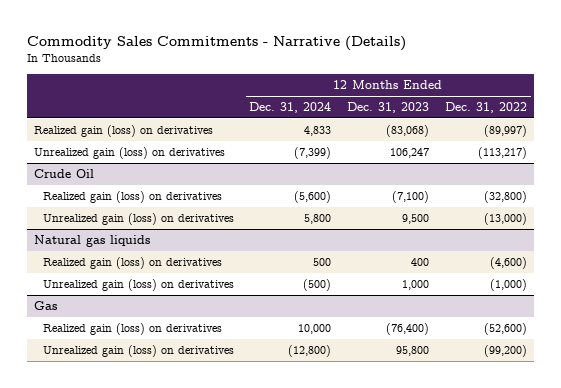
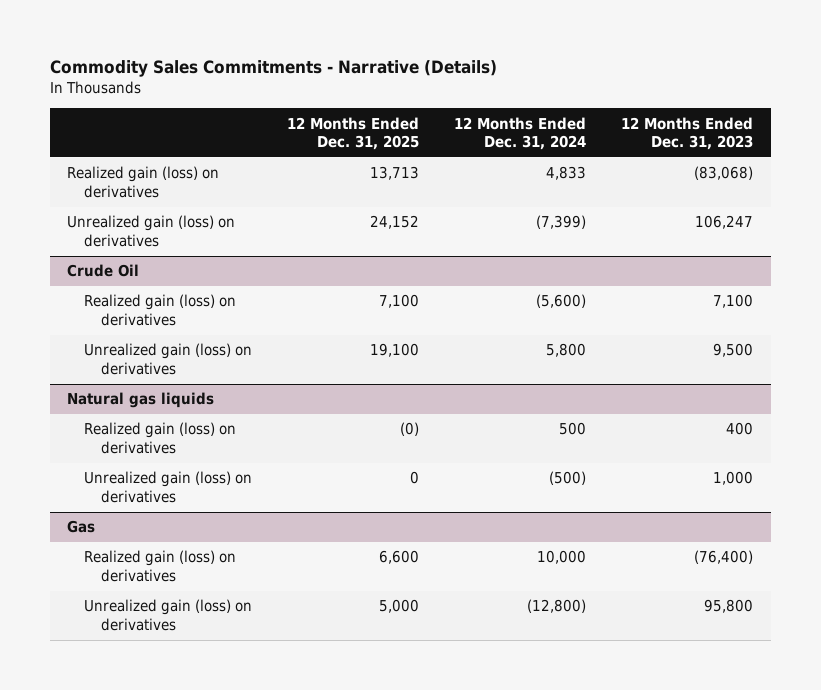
- | 12 Months Ended Dec. 31, 2024 | 12 Months Ended Dec. 31, 2023 | 12 Months Ended Dec. 31, 2022
+ | 12 Months Ended Dec. 31, 2025 | 12 Months Ended Dec. 31, 2024 | 12 Months Ended Dec. 31, 2023
@ Crude Oil
- Realized gain (loss) on derivatives | (5,600) | (7,100) | (32,800)
+ Realized gain (loss) on derivatives | 7,100 | (5,600) | 7,100

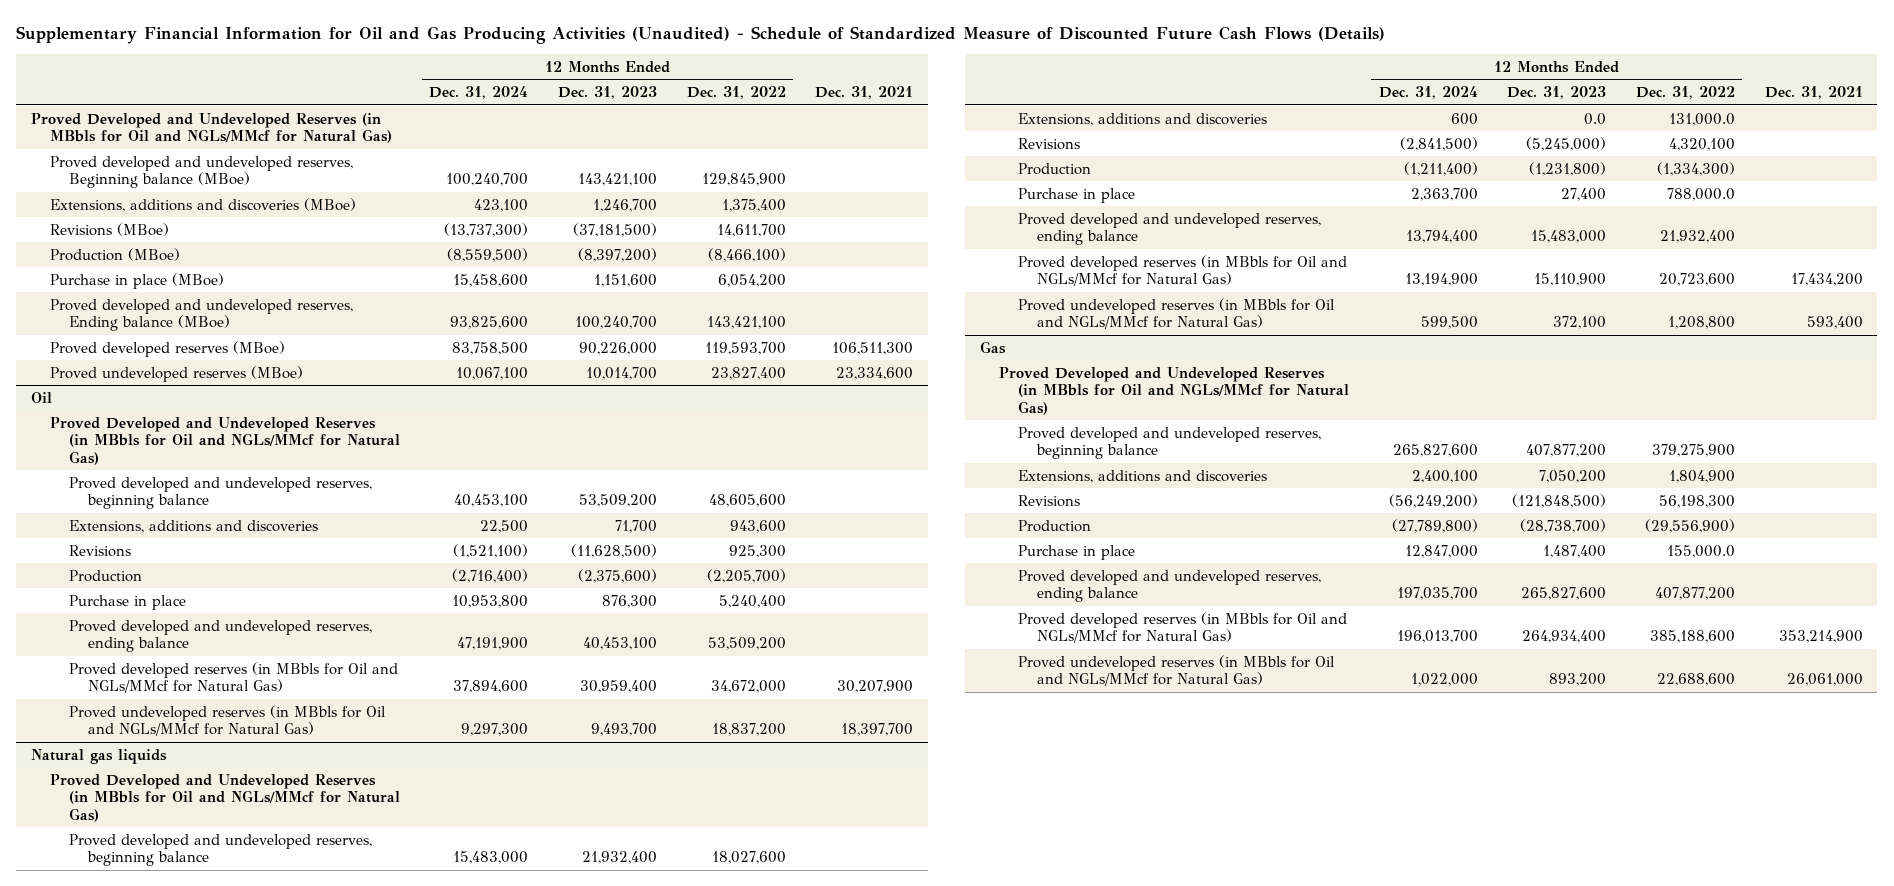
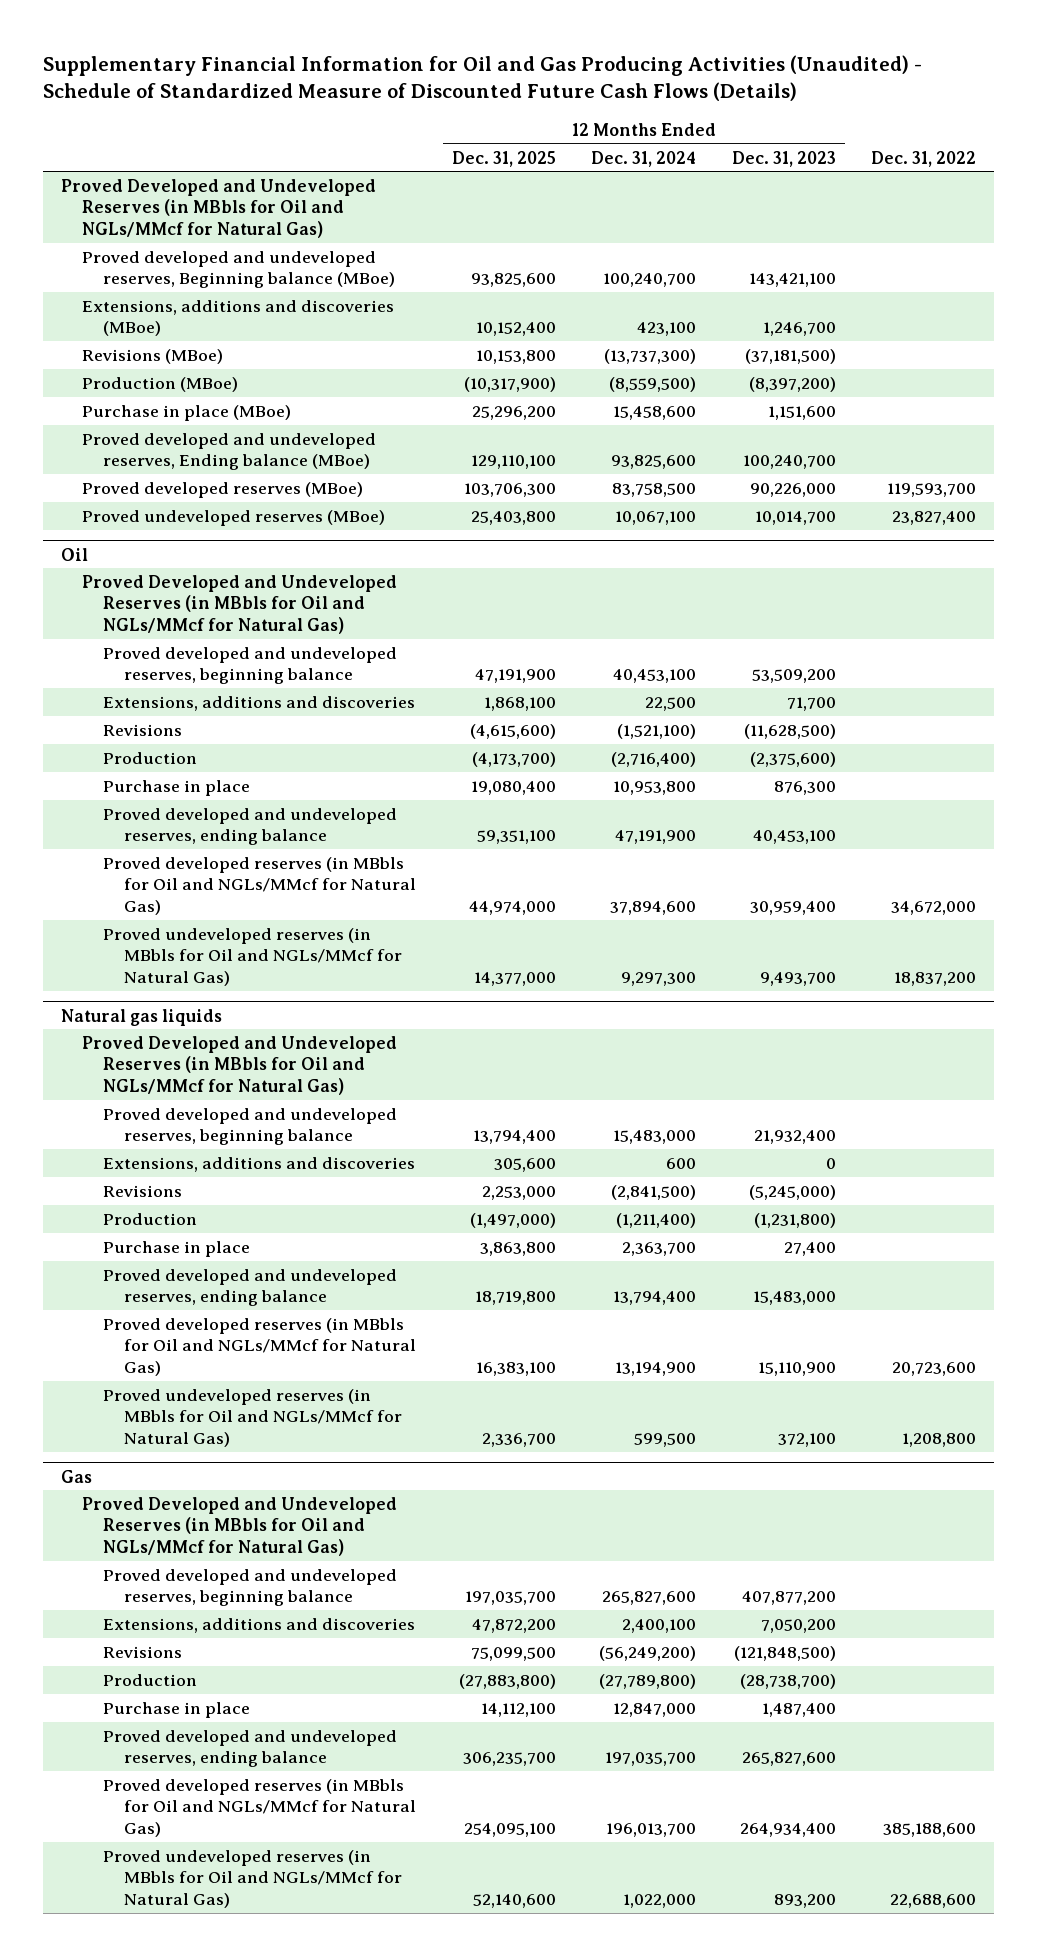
- | 12 Months Ended Dec. 31, 2024 | 12 Months Ended Dec. 31, 2023 | 12 Months Ended Dec. 31, 2022 | Dec. 31, 2021
+ | 12 Months Ended Dec. 31, 2025 | 12 Months Ended Dec. 31, 2024 | 12 Months Ended Dec. 31, 2023 | Dec. 31, 2022
@ Natural gas liquids
- Extensions, additions and discoveries | 600 | 0.0 | 131,000.0 |
+ Extensions, additions and discoveries | 305,600 | 600 | 0 |

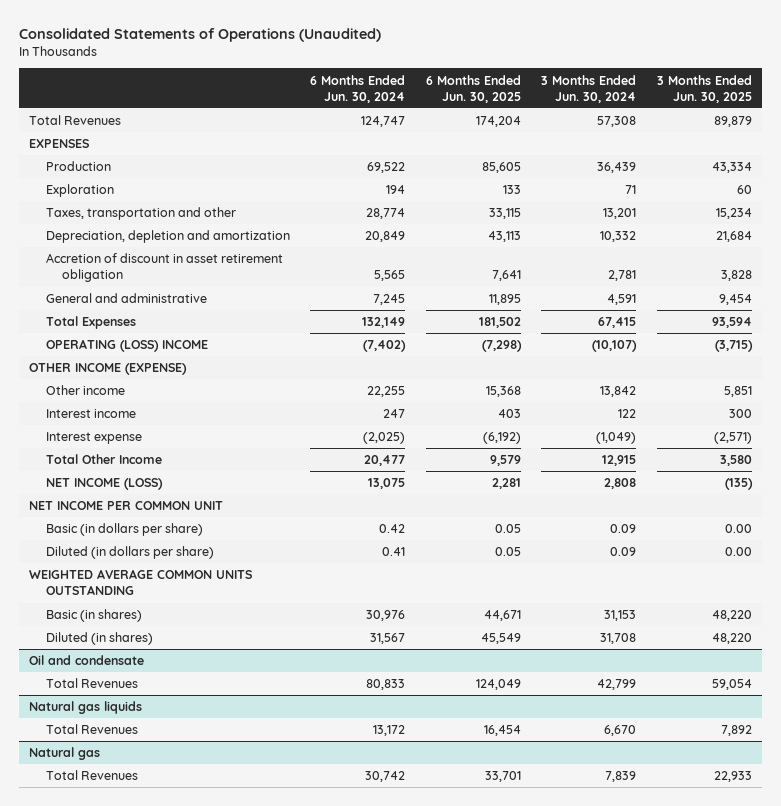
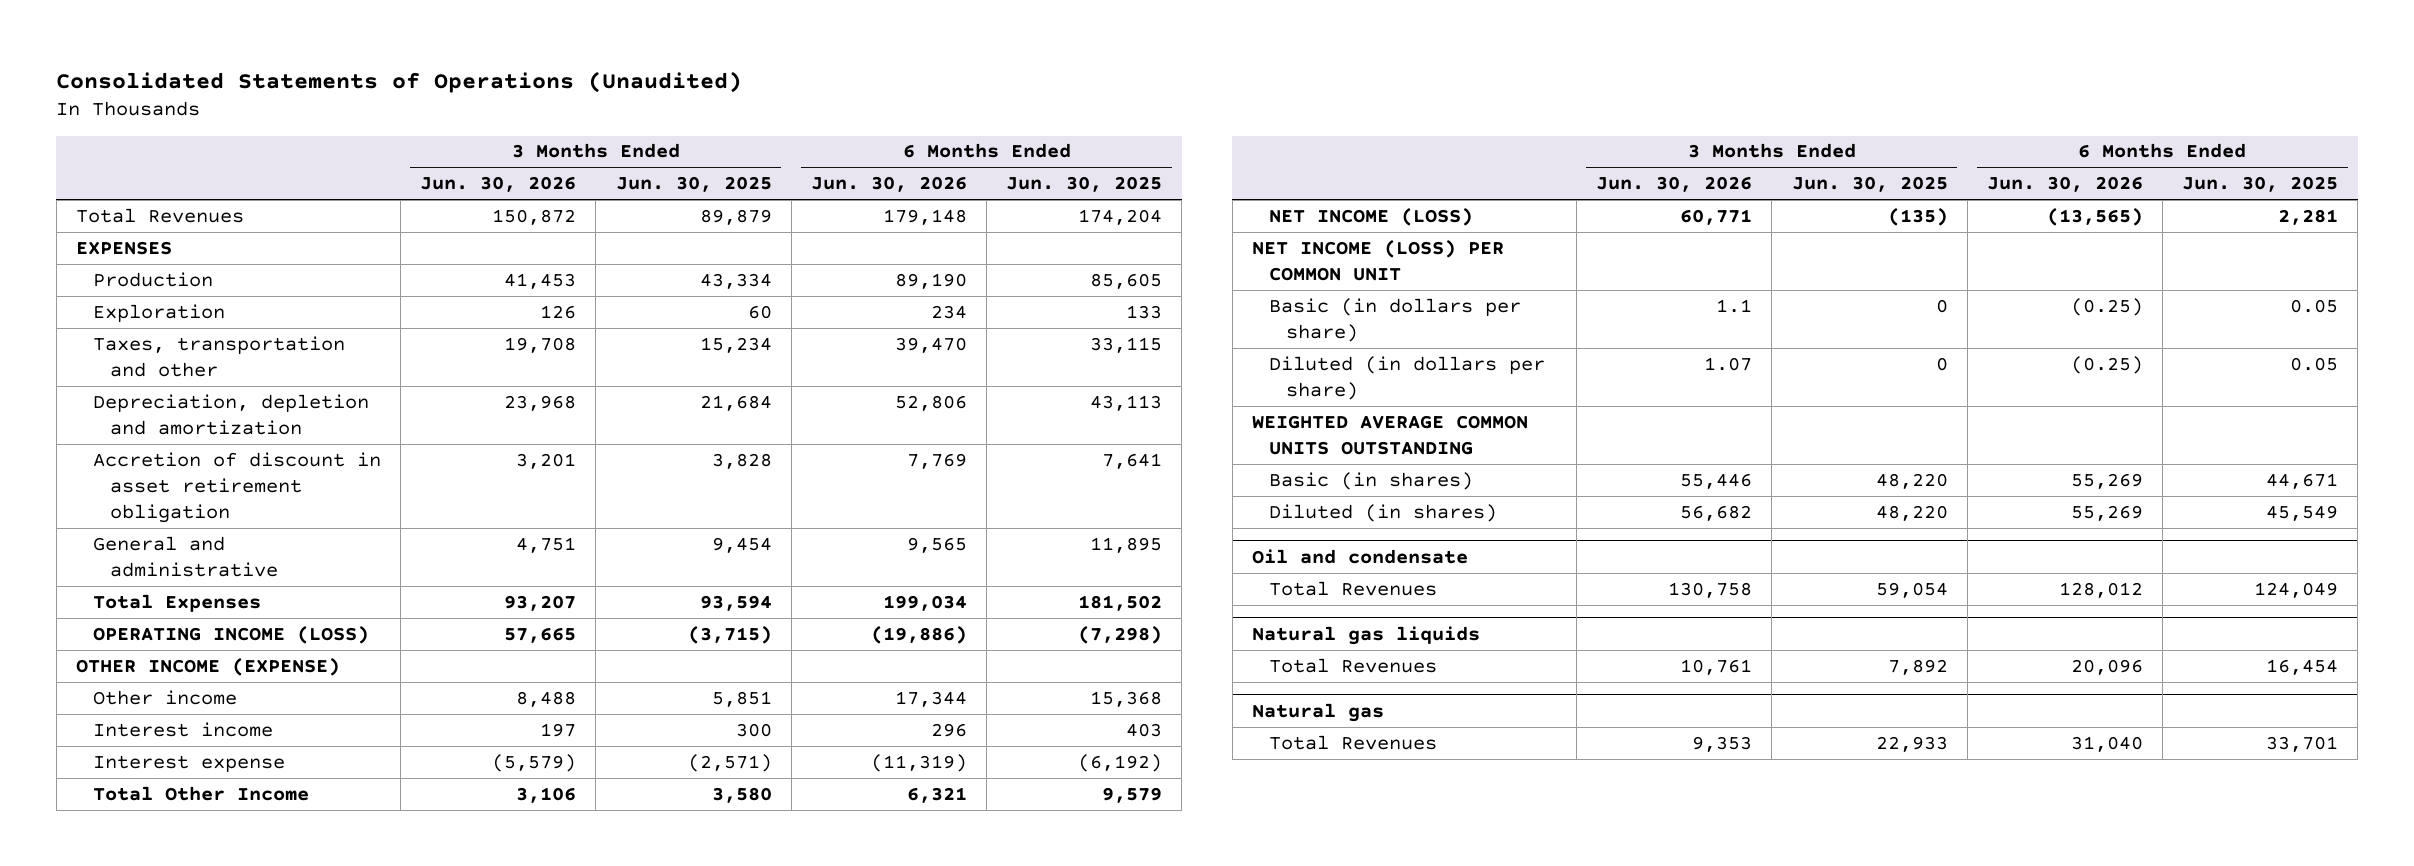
- | 6 Months Ended Jun. 30, 2024 | 6 Months Ended Jun. 30, 2025 | 3 Months Ended Jun. 30, 2024 | 3 Months Ended Jun. 30, 2025
+ | 3 Months Ended Jun. 30, 2026 | 3 Months Ended Jun. 30, 2025 | 6 Months Ended Jun. 30, 2026 | 6 Months Ended Jun. 30, 2025
- OPERATING (LOSS) INCOME | (7,402) | (7,298) | (10,107) | (3,715)
+ OPERATING INCOME (LOSS) | 57,665 | (3,715) | (19,886) | (7,298)
- NET INCOME PER COMMON UNIT
- Basic (in dollars per share) | 0.42 | 0.05 | 0.09 | 0.00
- Diluted (in dollars per share) | 0.41 | 0.05 | 0.09 | 0.00
+ NET INCOME (LOSS) PER COMMON UNIT
+ Basic (in dollars per share) | 1.1 | 0 | (0.25) | 0.05
+ Diluted (in dollars per share) | 1.07 | 0 | (0.25) | 0.05

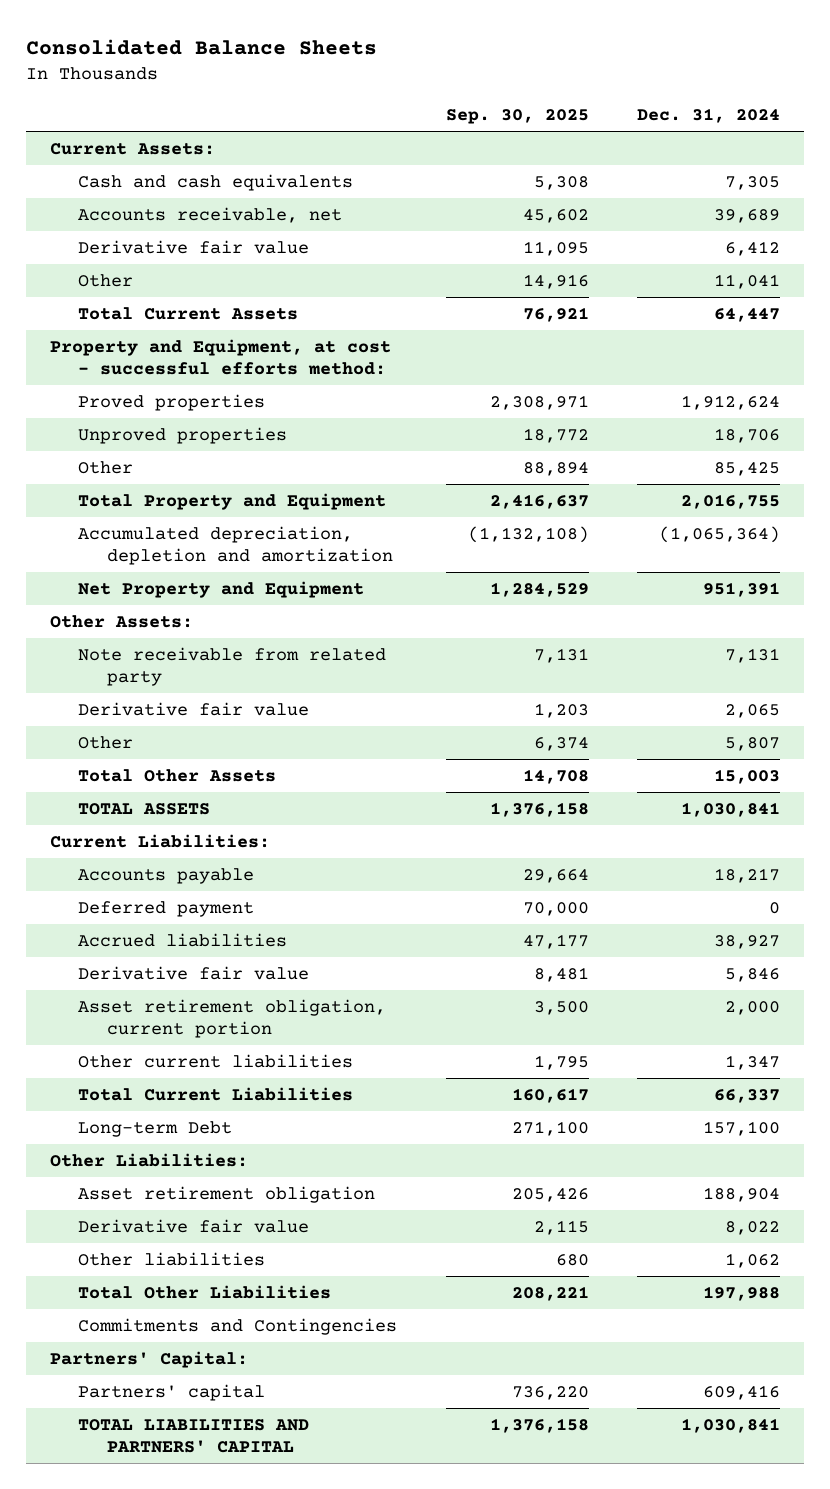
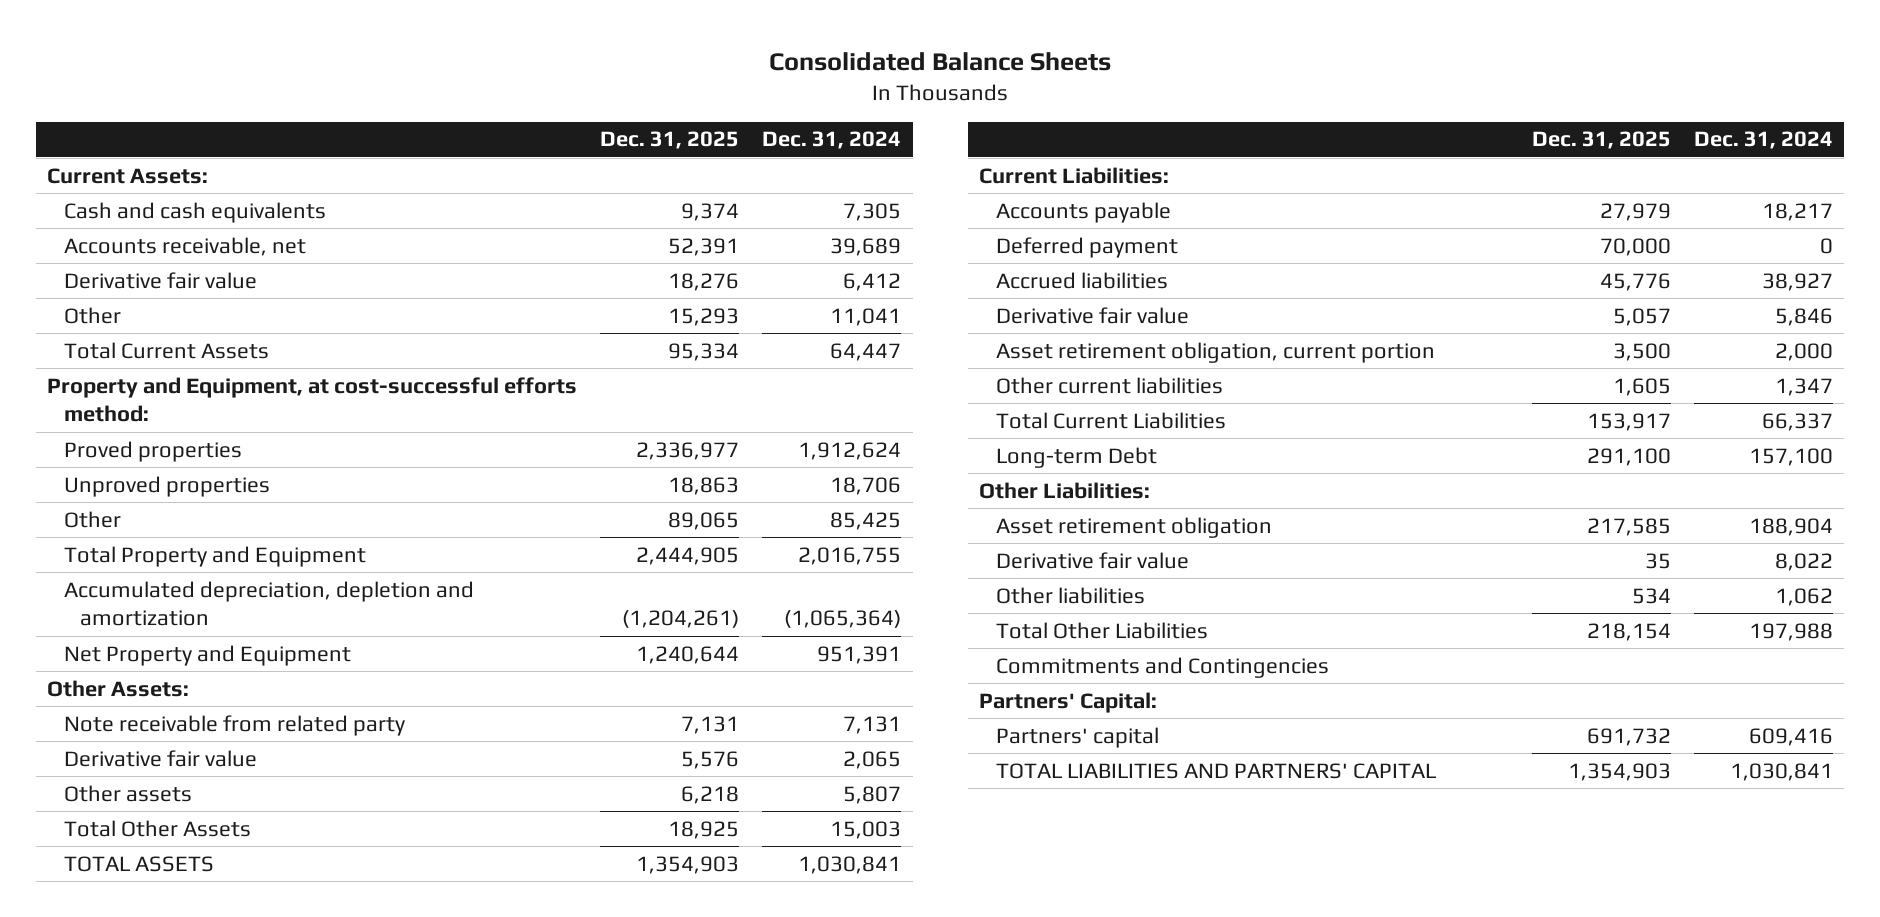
- | Sep. 30, 2025 | Dec. 31, 2024
+ | Dec. 31, 2025 | Dec. 31, 2024
- Property and Equipment, at cost - successful efforts method:
+ Property and Equipment, at cost-successful efforts method:
- Other | 6,374 | 5,807
+ Other assets | 6,218 | 5,807

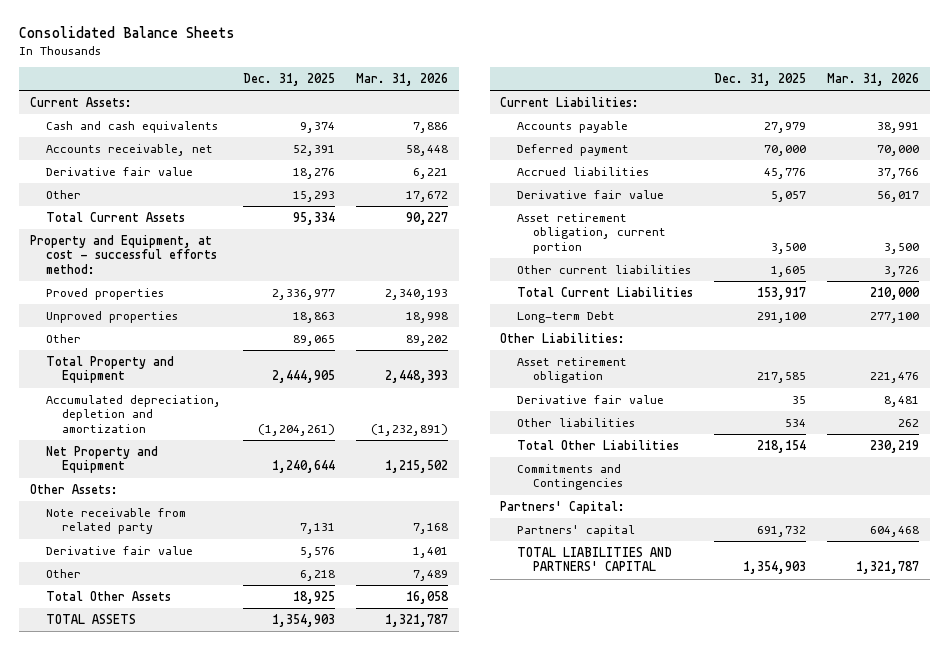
- | Dec. 31, 2025 | Dec. 31, 2024
+ | Dec. 31, 2025 | Mar. 31, 2026
- Property and Equipment, at cost-successful efforts method:
+ Property and Equipment, at cost - successful efforts method:
- Other assets | 6,218 | 5,807
+ Other | 6,218 | 7,489

